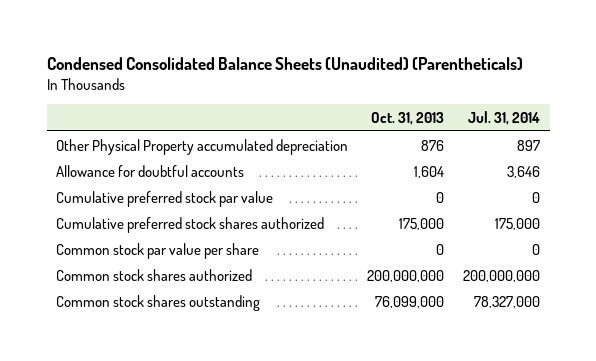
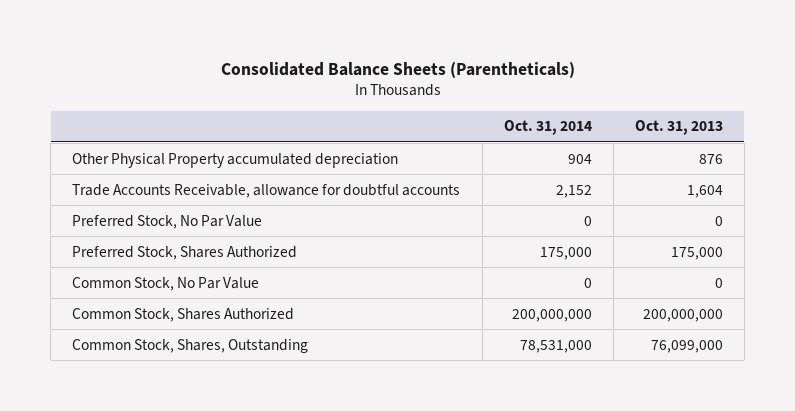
- Condensed Consolidated Balance Sheets (Unaudited) (Parentheticals)
+ Consolidated Balance Sheets (Parentheticals)
- | Oct. 31, 2013 | Jul. 31, 2014
+ | Oct. 31, 2014 | Oct. 31, 2013
- Allowance for doubtful accounts | 1,604 | 3,646
- Cumulative preferred stock par value | 0 | 0
- Cumulative preferred stock shares authorized | 175,000 | 175,000
- Common stock par value per share | 0 | 0
- Common stock shares authorized | 200,000,000 | 200,000,000
- Common stock shares outstanding | 76,099,000 | 78,327,000
+ Trade Accounts Receivable, allowance for doubtful accounts | 2,152 | 1,604
+ Preferred Stock, No Par Value | 0 | 0
+ Preferred Stock, Shares Authorized | 175,000 | 175,000
+ Common Stock, No Par Value | 0 | 0
+ Common Stock, Shares Authorized | 200,000,000 | 200,000,000
+ Common Stock, Shares, Outstanding | 78,531,000 | 76,099,000

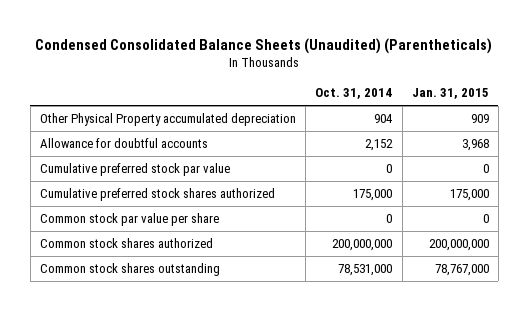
- Consolidated Balance Sheets (Parentheticals)
+ Condensed Consolidated Balance Sheets (Unaudited) (Parentheticals)
- | Oct. 31, 2014 | Oct. 31, 2013
+ | Oct. 31, 2014 | Jan. 31, 2015
- Trade Accounts Receivable, allowance for doubtful accounts | 2,152 | 1,604
- Preferred Stock, No Par Value | 0 | 0
- Preferred Stock, Shares Authorized | 175,000 | 175,000
- Common Stock, No Par Value | 0 | 0
- Common Stock, Shares Authorized | 200,000,000 | 200,000,000
- Common Stock, Shares, Outstanding | 78,531,000 | 76,099,000
+ Allowance for doubtful accounts | 2,152 | 3,968
+ Cumulative preferred stock par value | 0 | 0
+ Cumulative preferred stock shares authorized | 175,000 | 175,000
+ Common stock par value per share | 0 | 0
+ Common stock shares authorized | 200,000,000 | 200,000,000
+ Common stock shares outstanding | 78,531,000 | 78,767,000

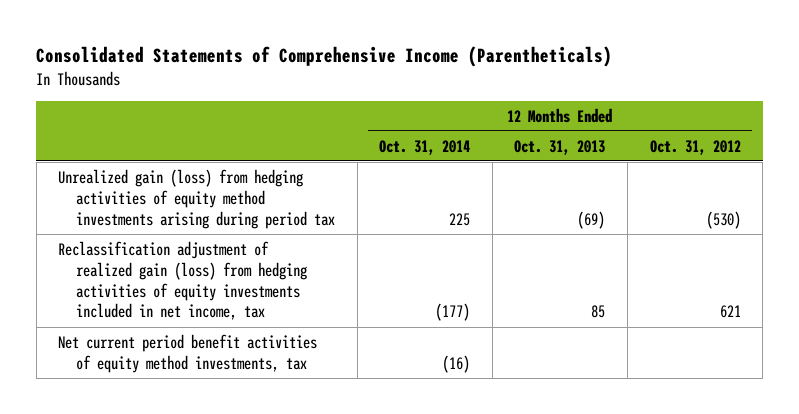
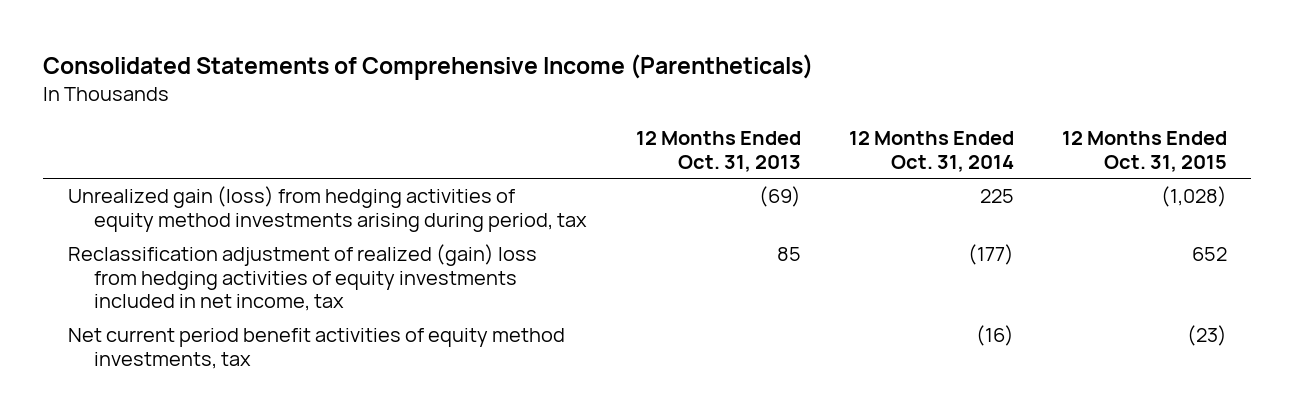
- | 12 Months Ended Oct. 31, 2014 | 12 Months Ended Oct. 31, 2013 | 12 Months Ended Oct. 31, 2012
+ | 12 Months Ended Oct. 31, 2013 | 12 Months Ended Oct. 31, 2014 | 12 Months Ended Oct. 31, 2015
- Unrealized gain (loss) from hedging activities of equity method investments arising during period tax | 225 | (69) | (530)
- Reclassification adjustment of realized gain (loss) from hedging activities of equity investments included in net income, tax | (177) | 85 | 621
+ Unrealized gain (loss) from hedging activities of equity method investments arising during period, tax | (69) | 225 | (1,028)
+ Reclassification adjustment of realized (gain) loss from hedging activities of equity investments included in net income, tax | 85 | (177) | 652

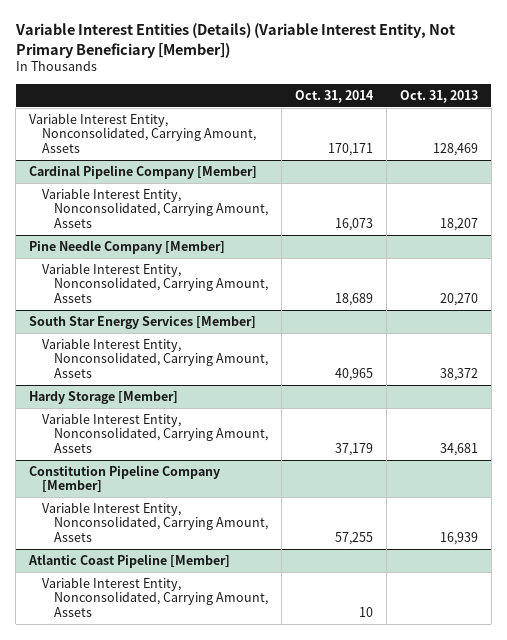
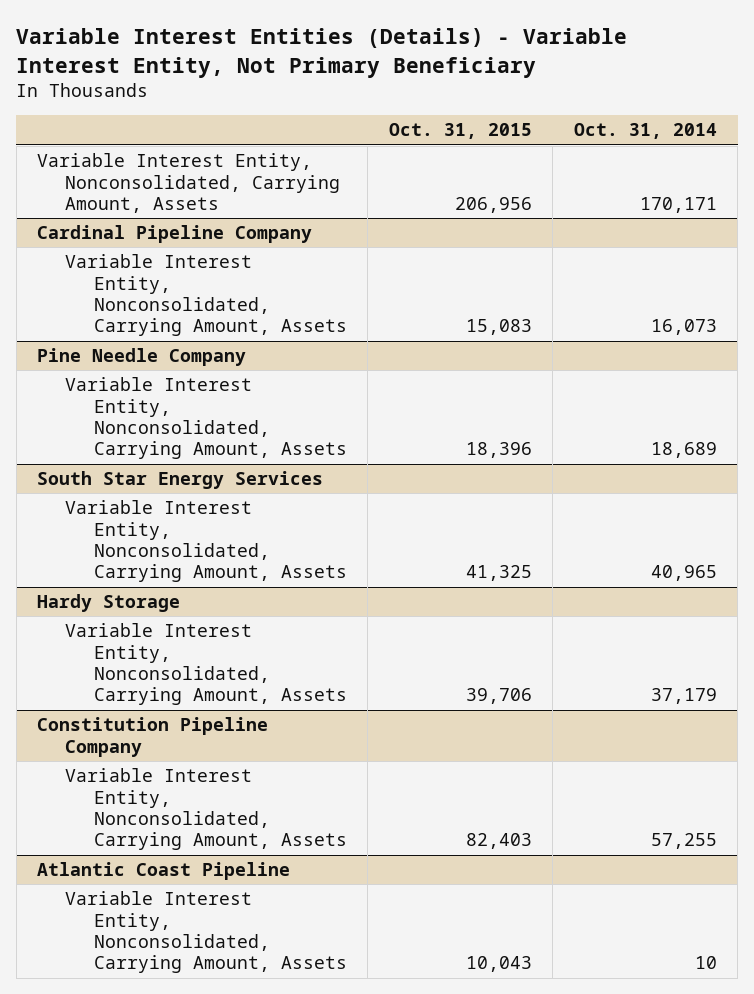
- Variable Interest Entities (Details) (Variable Interest Entity, Not Primary Beneficiary [Member])
+ Variable Interest Entities (Details) - Variable Interest Entity, Not Primary Beneficiary
- | Oct. 31, 2014 | Oct. 31, 2013
+ | Oct. 31, 2015 | Oct. 31, 2014
- Cardinal Pipeline Company [Member]
+ Cardinal Pipeline Company
- Pine Needle Company [Member]
+ Pine Needle Company
- South Star Energy Services [Member]
+ South Star Energy Services
- Hardy Storage [Member]
+ Hardy Storage
- Constitution Pipeline Company [Member]
+ Constitution Pipeline Company
- Atlantic Coast Pipeline [Member]
+ Atlantic Coast Pipeline

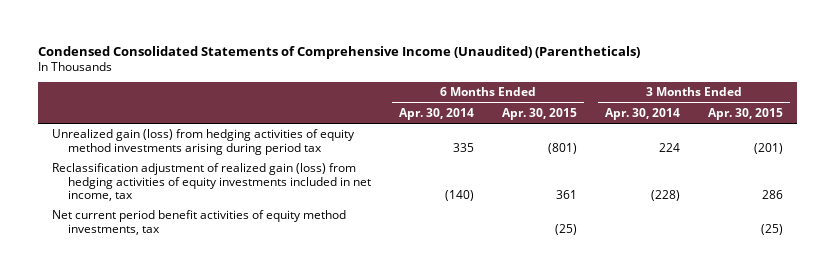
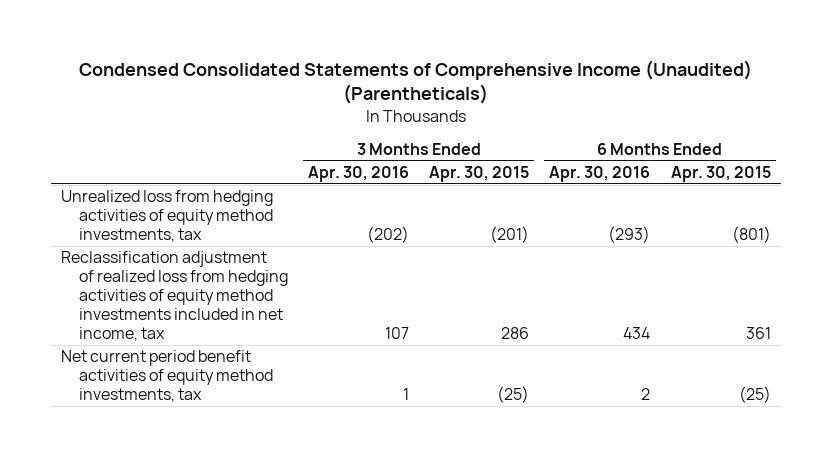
- | 6 Months Ended Apr. 30, 2014 | 6 Months Ended Apr. 30, 2015 | 3 Months Ended Apr. 30, 2014 | 3 Months Ended Apr. 30, 2015
+ | 3 Months Ended Apr. 30, 2016 | 3 Months Ended Apr. 30, 2015 | 6 Months Ended Apr. 30, 2016 | 6 Months Ended Apr. 30, 2015
- Unrealized gain (loss) from hedging activities of equity method investments arising during period tax | 335 | (801) | 224 | (201)
- Reclassification adjustment of realized gain (loss) from hedging activities of equity investments included in net income, tax | (140) | 361 | (228) | 286
+ Unrealized loss from hedging activities of equity method investments, tax | (202) | (201) | (293) | (801)
+ Reclassification adjustment of realized loss from hedging activities of equity method investments included in net income, tax | 107 | 286 | 434 | 361

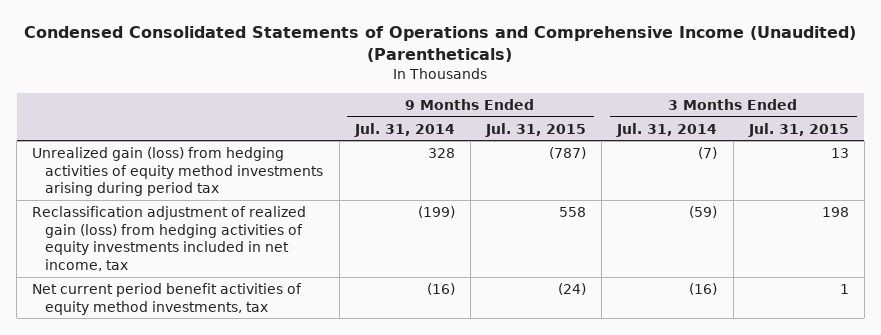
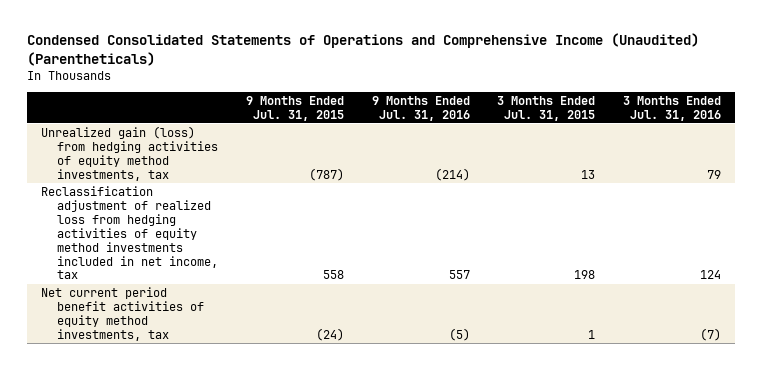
- | 9 Months Ended Jul. 31, 2014 | 9 Months Ended Jul. 31, 2015 | 3 Months Ended Jul. 31, 2014 | 3 Months Ended Jul. 31, 2015
+ | 9 Months Ended Jul. 31, 2015 | 9 Months Ended Jul. 31, 2016 | 3 Months Ended Jul. 31, 2015 | 3 Months Ended Jul. 31, 2016
- Unrealized gain (loss) from hedging activities of equity method investments arising during period tax | 328 | (787) | (7) | 13
- Reclassification adjustment of realized gain (loss) from hedging activities of equity investments included in net income, tax | (199) | 558 | (59) | 198
+ Unrealized gain (loss) from hedging activities of equity method investments, tax | (787) | (214) | 13 | 79
+ Reclassification adjustment of realized loss from hedging activities of equity method investments included in net income, tax | 558 | 557 | 198 | 124

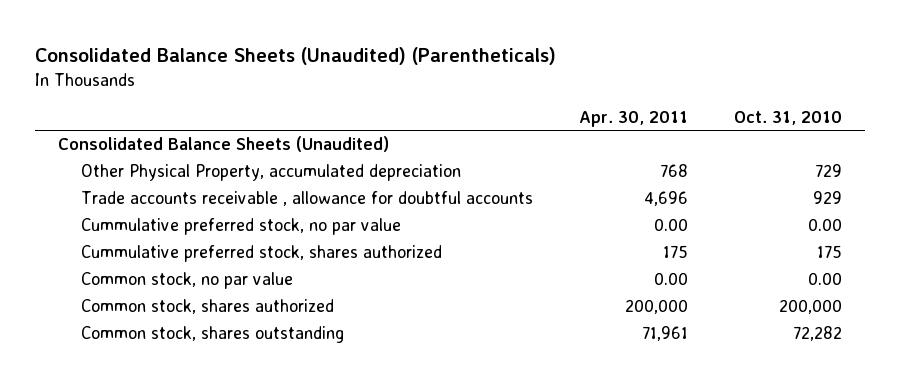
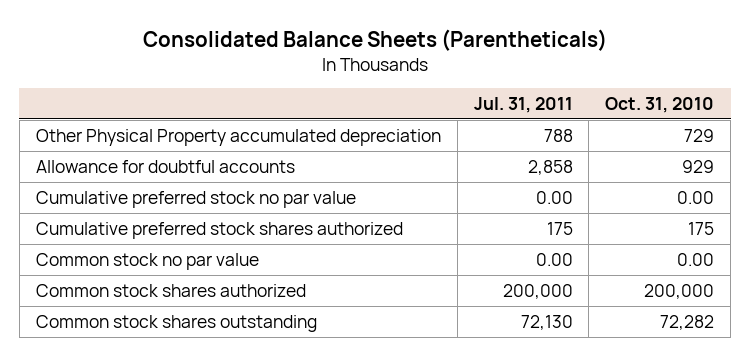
- Consolidated Balance Sheets (Unaudited) (Parentheticals)
+ Consolidated Balance Sheets (Parentheticals)
- | Apr. 30, 2011 | Oct. 31, 2010
+ | Jul. 31, 2011 | Oct. 31, 2010
- Consolidated Balance Sheets (Unaudited)
- Other Physical Property, accumulated depreciation | 768 | 729
- Trade accounts receivable , allowance for doubtful accounts | 4,696 | 929
- Cummulative preferred stock, no par value | 0.00 | 0.00
- Cummulative preferred stock, shares authorized | 175 | 175
- Common stock, no par value | 0.00 | 0.00
- Common stock, shares authorized | 200,000 | 200,000
- Common stock, shares outstanding | 71,961 | 72,282
+ Other Physical Property accumulated depreciation | 788 | 729
+ Allowance for doubtful accounts | 2,858 | 929
+ Cumulative preferred stock no par value | 0.00 | 0.00
+ Cumulative preferred stock shares authorized | 175 | 175
+ Common stock no par value | 0.00 | 0.00
+ Common stock shares authorized | 200,000 | 200,000
+ Common stock shares outstanding | 72,130 | 72,282

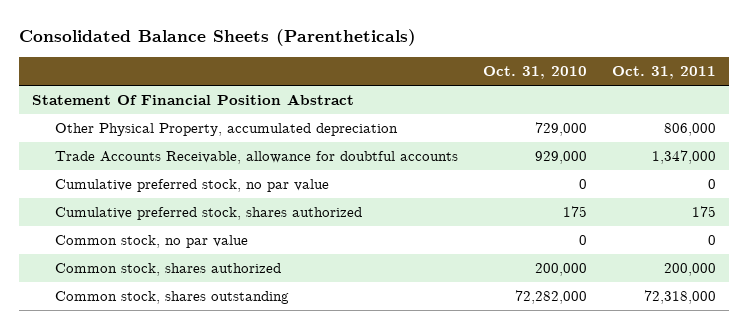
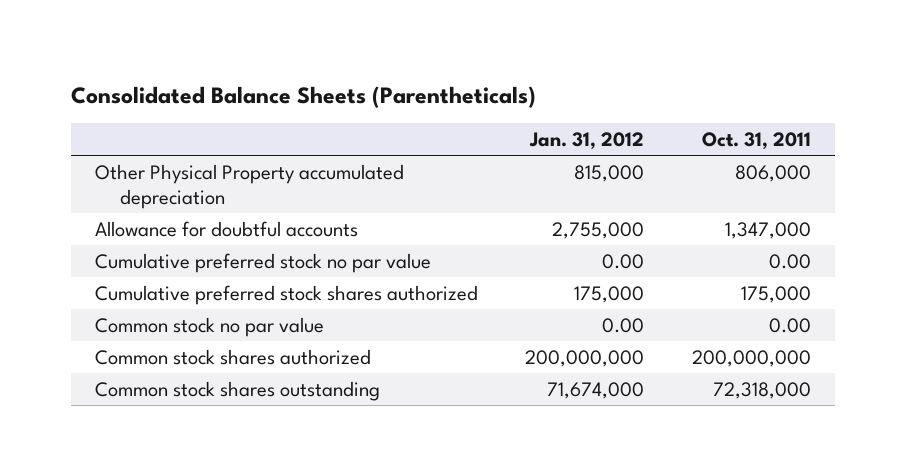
- | Oct. 31, 2010 | Oct. 31, 2011
+ | Jan. 31, 2012 | Oct. 31, 2011
- Statement Of Financial Position Abstract
- Other Physical Property, accumulated depreciation | 729,000 | 806,000
- Trade Accounts Receivable, allowance for doubtful accounts | 929,000 | 1,347,000
- Cumulative preferred stock, no par value | 0 | 0
- Cumulative preferred stock, shares authorized | 175 | 175
- Common stock, no par value | 0 | 0
- Common stock, shares authorized | 200,000 | 200,000
- Common stock, shares outstanding | 72,282,000 | 72,318,000
+ Other Physical Property accumulated depreciation | 815,000 | 806,000
+ Allowance for doubtful accounts | 2,755,000 | 1,347,000
+ Cumulative preferred stock no par value | 0.00 | 0.00
+ Cumulative preferred stock shares authorized | 175,000 | 175,000
+ Common stock no par value | 0.00 | 0.00
+ Common stock shares authorized | 200,000,000 | 200,000,000
+ Common stock shares outstanding | 71,674,000 | 72,318,000

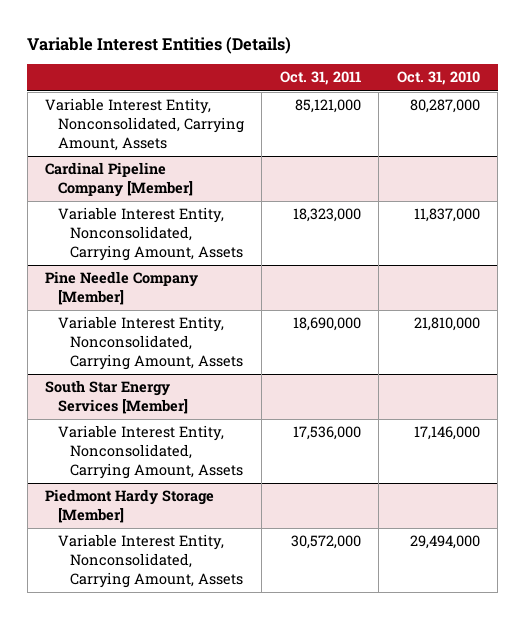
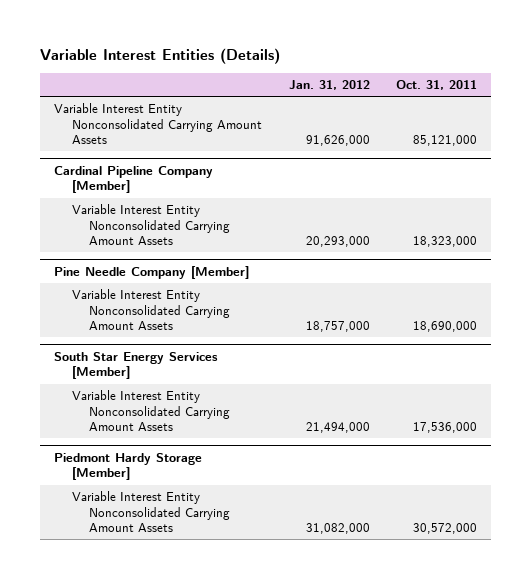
- | Oct. 31, 2011 | Oct. 31, 2010
+ | Jan. 31, 2012 | Oct. 31, 2011
- Variable Interest Entity, Nonconsolidated, Carrying Amount, Assets | 85,121,000 | 80,287,000
+ Variable Interest Entity Nonconsolidated Carrying Amount Assets | 91,626,000 | 85,121,000
@ Cardinal Pipeline Company [Member]
- Variable Interest Entity, Nonconsolidated, Carrying Amount, Assets | 18,323,000 | 11,837,000
+ Variable Interest Entity Nonconsolidated Carrying Amount Assets | 20,293,000 | 18,323,000
@ Pine Needle Company [Member]
- Variable Interest Entity, Nonconsolidated, Carrying Amount, Assets | 18,690,000 | 21,810,000
+ Variable Interest Entity Nonconsolidated Carrying Amount Assets | 18,757,000 | 18,690,000
@ South Star Energy Services [Member]
- Variable Interest Entity, Nonconsolidated, Carrying Amount, Assets | 17,536,000 | 17,146,000
+ Variable Interest Entity Nonconsolidated Carrying Amount Assets | 21,494,000 | 17,536,000
@ Piedmont Hardy Storage [Member]
- Variable Interest Entity, Nonconsolidated, Carrying Amount, Assets | 30,572,000 | 29,494,000
+ Variable Interest Entity Nonconsolidated Carrying Amount Assets | 31,082,000 | 30,572,000

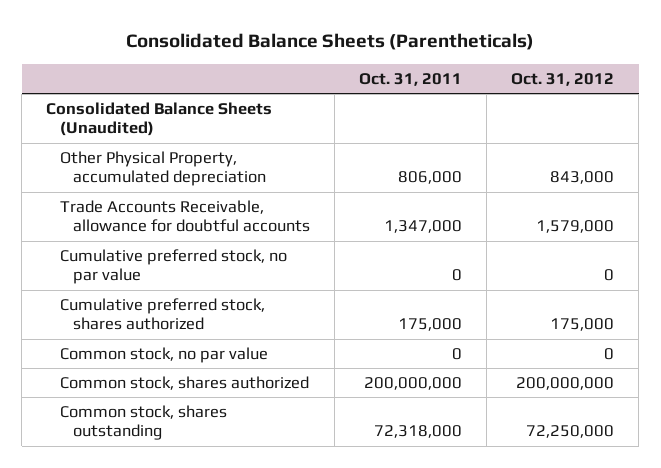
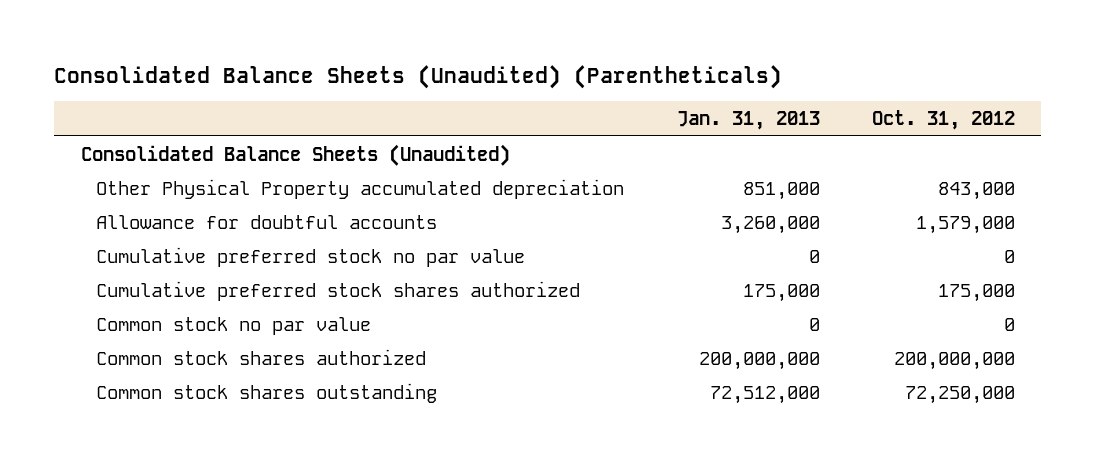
- Consolidated Balance Sheets (Parentheticals)
+ Consolidated Balance Sheets (Unaudited) (Parentheticals)
- | Oct. 31, 2011 | Oct. 31, 2012
+ | Jan. 31, 2013 | Oct. 31, 2012
- Other Physical Property, accumulated depreciation | 806,000 | 843,000
- Trade Accounts Receivable, allowance for doubtful accounts | 1,347,000 | 1,579,000
- Cumulative preferred stock, no par value | 0 | 0
- Cumulative preferred stock, shares authorized | 175,000 | 175,000
- Common stock, no par value | 0 | 0
- Common stock, shares authorized | 200,000,000 | 200,000,000
- Common stock, shares outstanding | 72,318,000 | 72,250,000
+ Other Physical Property accumulated depreciation | 851,000 | 843,000
+ Allowance for doubtful accounts | 3,260,000 | 1,579,000
+ Cumulative preferred stock no par value | 0 | 0
+ Cumulative preferred stock shares authorized | 175,000 | 175,000
+ Common stock no par value | 0 | 0
+ Common stock shares authorized | 200,000,000 | 200,000,000
+ Common stock shares outstanding | 72,512,000 | 72,250,000

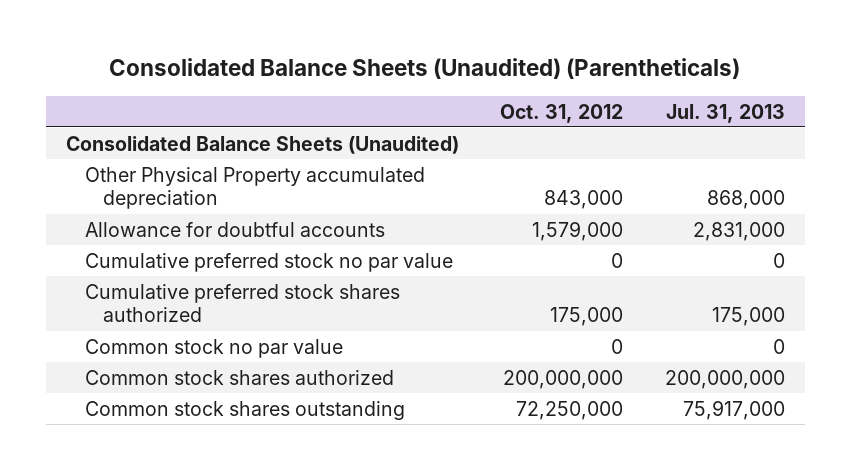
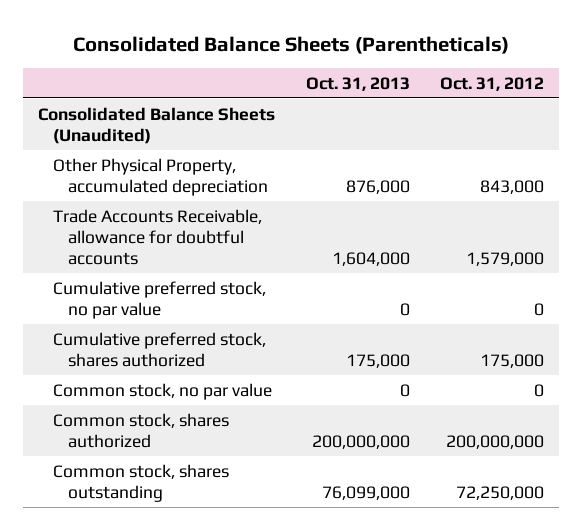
- Consolidated Balance Sheets (Unaudited) (Parentheticals)
+ Consolidated Balance Sheets (Parentheticals)
- | Oct. 31, 2012 | Jul. 31, 2013
+ | Oct. 31, 2013 | Oct. 31, 2012
- Other Physical Property accumulated depreciation | 843,000 | 868,000
- Allowance for doubtful accounts | 1,579,000 | 2,831,000
- Cumulative preferred stock no par value | 0 | 0
- Cumulative preferred stock shares authorized | 175,000 | 175,000
- Common stock no par value | 0 | 0
- Common stock shares authorized | 200,000,000 | 200,000,000
- Common stock shares outstanding | 72,250,000 | 75,917,000
+ Other Physical Property, accumulated depreciation | 876,000 | 843,000
+ Trade Accounts Receivable, allowance for doubtful accounts | 1,604,000 | 1,579,000
+ Cumulative preferred stock, no par value | 0 | 0
+ Cumulative preferred stock, shares authorized | 175,000 | 175,000
+ Common stock, no par value | 0 | 0
+ Common stock, shares authorized | 200,000,000 | 200,000,000
+ Common stock, shares outstanding | 76,099,000 | 72,250,000

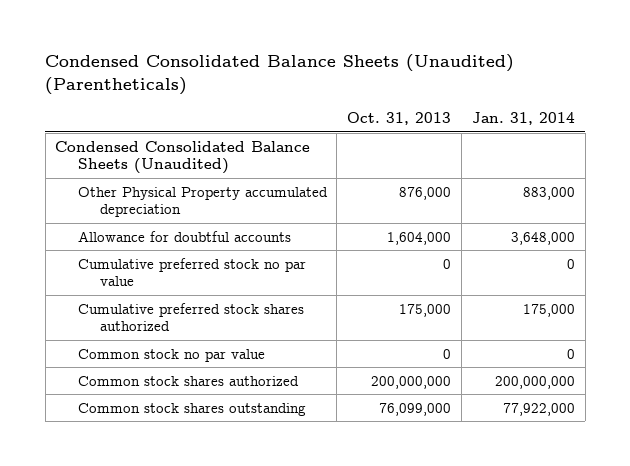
- Consolidated Balance Sheets (Parentheticals)
+ Condensed Consolidated Balance Sheets (Unaudited) (Parentheticals)
- | Oct. 31, 2013 | Oct. 31, 2012
+ | Oct. 31, 2013 | Jan. 31, 2014
- Consolidated Balance Sheets (Unaudited)
- Other Physical Property, accumulated depreciation | 876,000 | 843,000
- Trade Accounts Receivable, allowance for doubtful accounts | 1,604,000 | 1,579,000
- Cumulative preferred stock, no par value | 0 | 0
- Cumulative preferred stock, shares authorized | 175,000 | 175,000
- Common stock, no par value | 0 | 0
- Common stock, shares authorized | 200,000,000 | 200,000,000
- Common stock, shares outstanding | 76,099,000 | 72,250,000
+ Condensed Consolidated Balance Sheets (Unaudited)
+ Other Physical Property accumulated depreciation | 876,000 | 883,000
+ Allowance for doubtful accounts | 1,604,000 | 3,648,000
+ Cumulative preferred stock no par value | 0 | 0
+ Cumulative preferred stock shares authorized | 175,000 | 175,000
+ Common stock no par value | 0 | 0
+ Common stock shares authorized | 200,000,000 | 200,000,000
+ Common stock shares outstanding | 76,099,000 | 77,922,000

